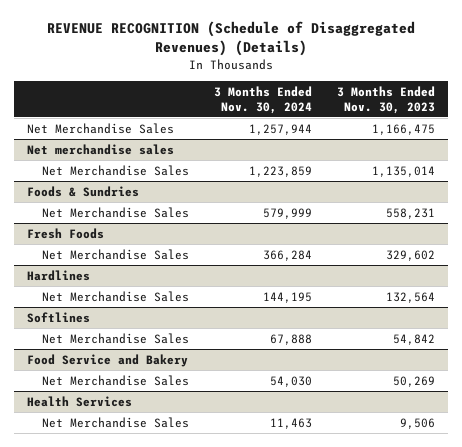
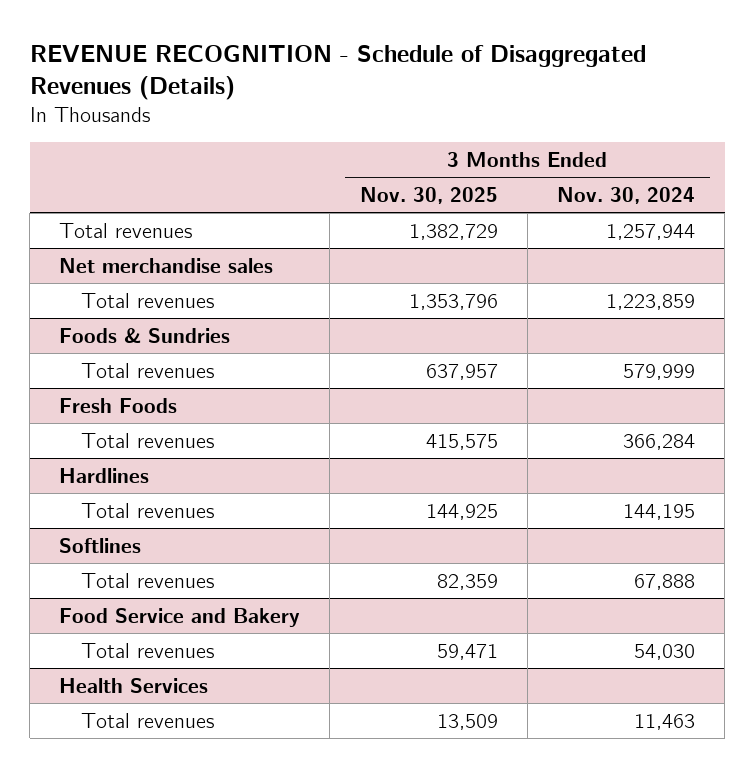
- REVENUE RECOGNITION (Schedule of Disaggregated Revenues) (Details)
+ REVENUE RECOGNITION - Schedule of Disaggregated Revenues (Details)
- | 3 Months Ended Nov. 30, 2024 | 3 Months Ended Nov. 30, 2023
+ | 3 Months Ended Nov. 30, 2025 | 3 Months Ended Nov. 30, 2024
- Net Merchandise Sales | 1,257,944 | 1,166,475
+ Total revenues | 1,382,729 | 1,257,944
@ Net merchandise sales
- Net Merchandise Sales | 1,223,859 | 1,135,014
+ Total revenues | 1,353,796 | 1,223,859
@ Foods & Sundries
- Net Merchandise Sales | 579,999 | 558,231
+ Total revenues | 637,957 | 579,999
@ Fresh Foods
- Net Merchandise Sales | 366,284 | 329,602
+ Total revenues | 415,575 | 366,284
@ Hardlines
- Net Merchandise Sales | 144,195 | 132,564
+ Total revenues | 144,925 | 144,195
@ Softlines
- Net Merchandise Sales | 67,888 | 54,842
+ Total revenues | 82,359 | 67,888
@ Food Service and Bakery
- Net Merchandise Sales | 54,030 | 50,269
+ Total revenues | 59,471 | 54,030
@ Health Services
- Net Merchandise Sales | 11,463 | 9,506
+ Total revenues | 13,509 | 11,463

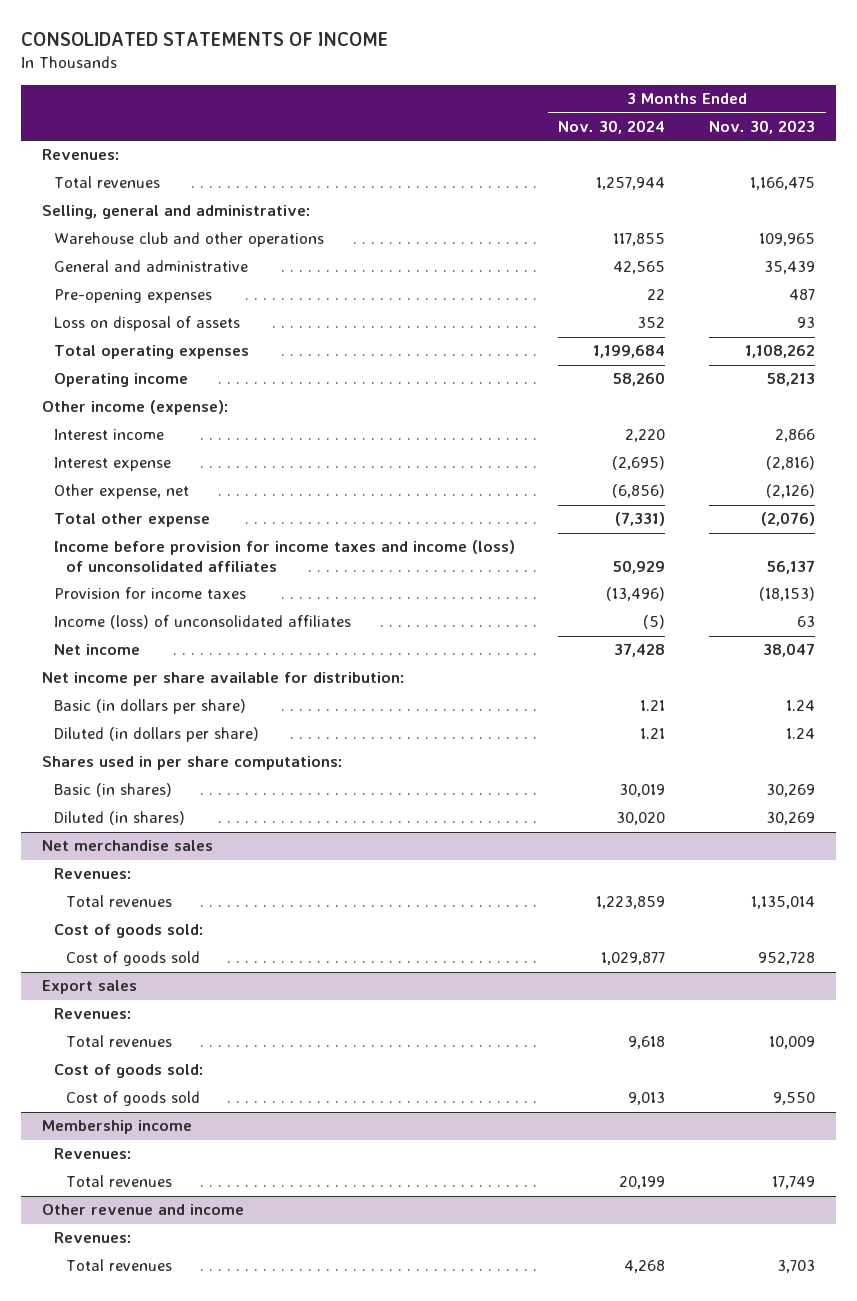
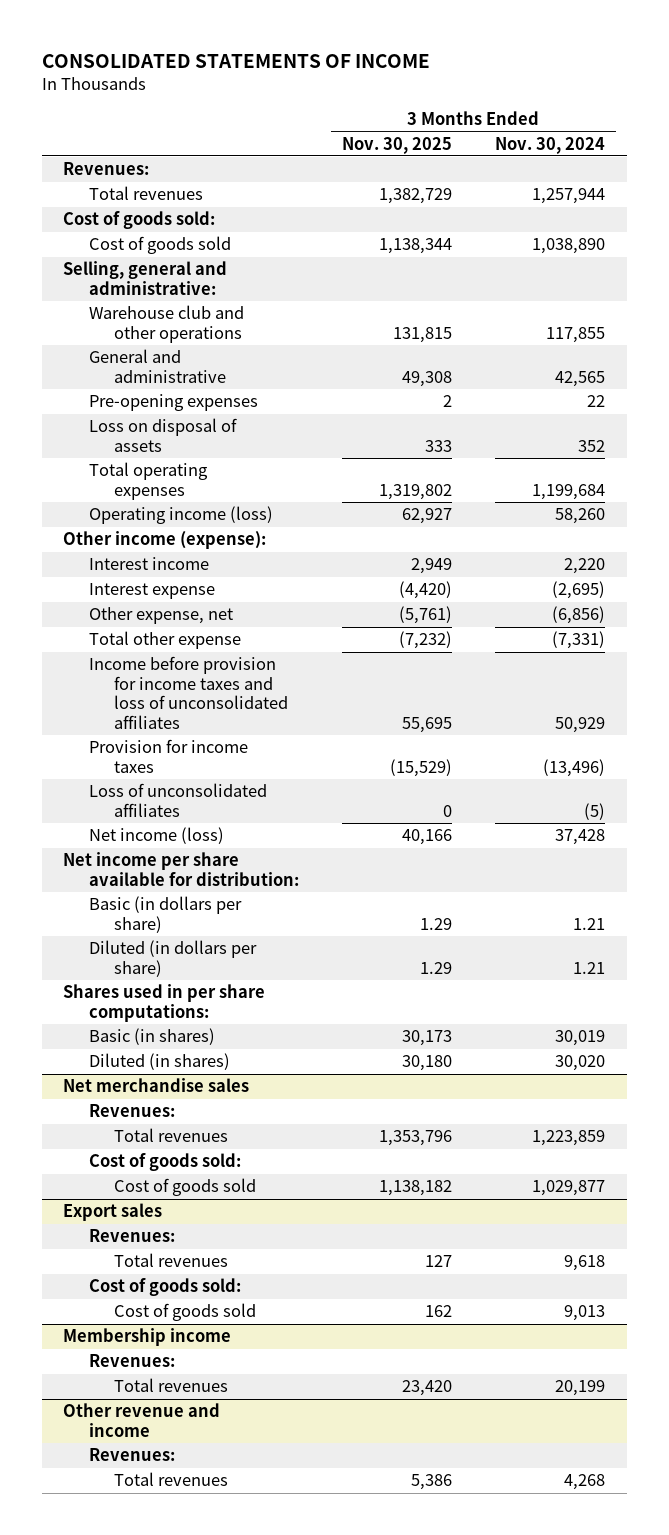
- | 3 Months Ended Nov. 30, 2024 | 3 Months Ended Nov. 30, 2023
+ | 3 Months Ended Nov. 30, 2025 | 3 Months Ended Nov. 30, 2024
+ Cost of goods sold:
+ Cost of goods sold | 1,138,344 | 1,038,890
- Operating income | 58,260 | 58,213
+ Operating income (loss) | 62,927 | 58,260
- Income before provision for income taxes and income (loss) of unconsolidated affiliates | 50,929 | 56,137
+ Income before provision for income taxes and loss of unconsolidated affiliates | 55,695 | 50,929
- Income (loss) of unconsolidated affiliates | (5) | 63
- Net income | 37,428 | 38,047
+ Loss of unconsolidated affiliates | 0 | (5)
+ Net income (loss) | 40,166 | 37,428

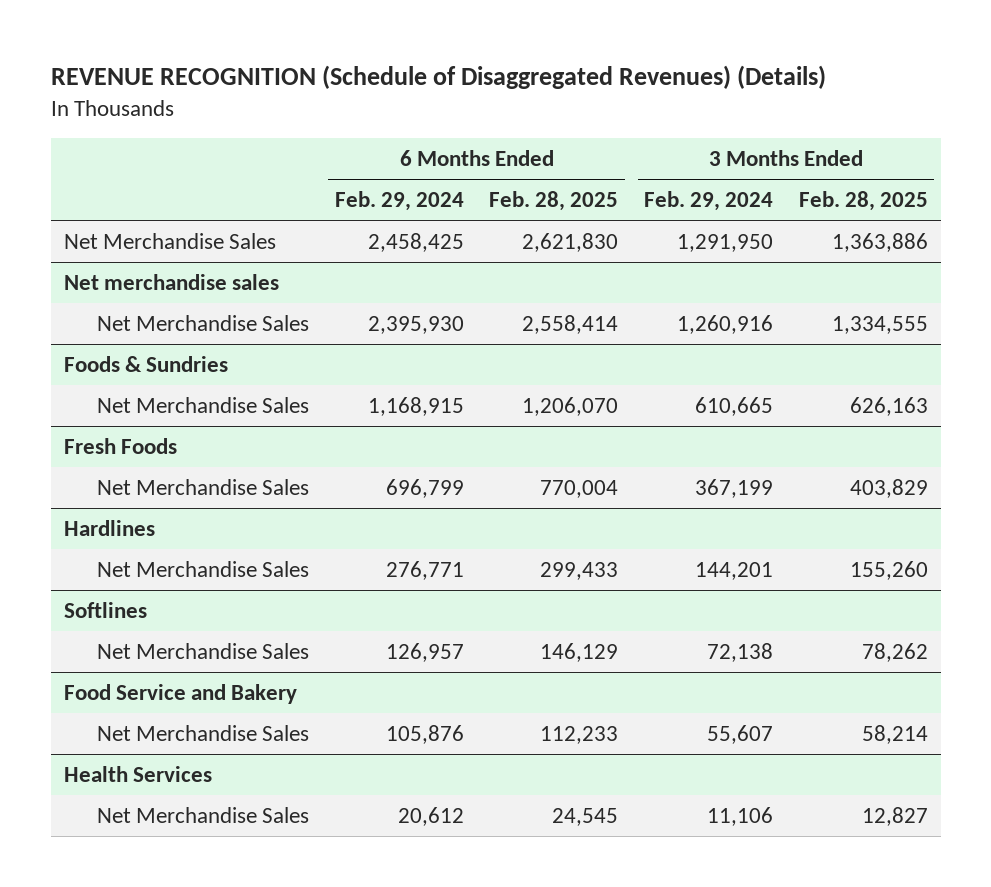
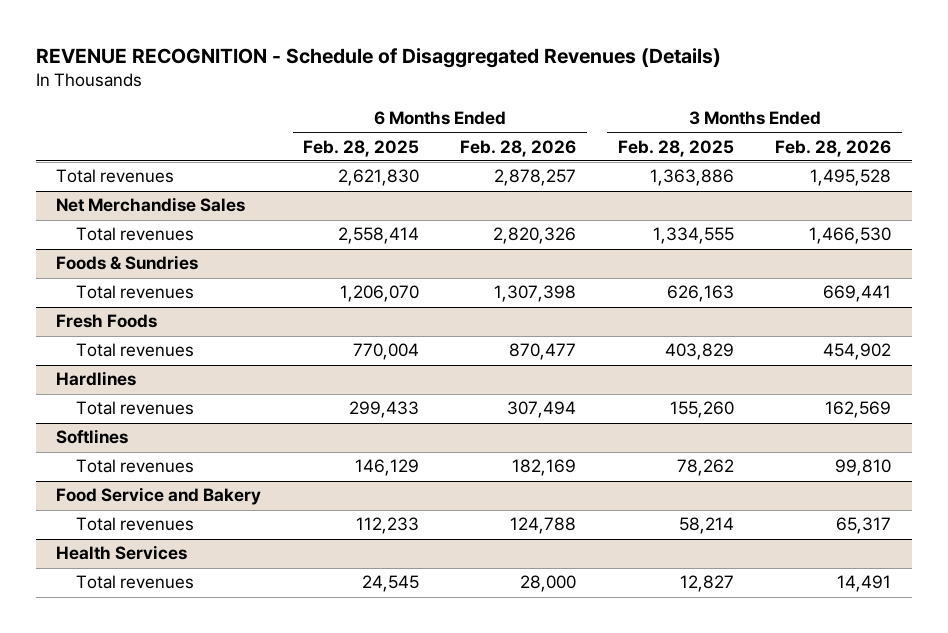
- REVENUE RECOGNITION (Schedule of Disaggregated Revenues) (Details)
+ REVENUE RECOGNITION - Schedule of Disaggregated Revenues (Details)
- | 6 Months Ended Feb. 29, 2024 | 6 Months Ended Feb. 28, 2025 | 3 Months Ended Feb. 29, 2024 | 3 Months Ended Feb. 28, 2025
+ | 6 Months Ended Feb. 28, 2025 | 6 Months Ended Feb. 28, 2026 | 3 Months Ended Feb. 28, 2025 | 3 Months Ended Feb. 28, 2026
- Net Merchandise Sales | 2,458,425 | 2,621,830 | 1,291,950 | 1,363,886
- Net merchandise sales
- Net Merchandise Sales | 2,395,930 | 2,558,414 | 1,260,916 | 1,334,555
+ Total revenues | 2,621,830 | 2,878,257 | 1,363,886 | 1,495,528
+ Net Merchandise Sales
+ Total revenues | 2,558,414 | 2,820,326 | 1,334,555 | 1,466,530
@ Foods & Sundries
- Net Merchandise Sales | 1,168,915 | 1,206,070 | 610,665 | 626,163
+ Total revenues | 1,206,070 | 1,307,398 | 626,163 | 669,441
@ Fresh Foods
- Net Merchandise Sales | 696,799 | 770,004 | 367,199 | 403,829
+ Total revenues | 770,004 | 870,477 | 403,829 | 454,902
@ Hardlines
- Net Merchandise Sales | 276,771 | 299,433 | 144,201 | 155,260
+ Total revenues | 299,433 | 307,494 | 155,260 | 162,569
@ Softlines
- Net Merchandise Sales | 126,957 | 146,129 | 72,138 | 78,262
+ Total revenues | 146,129 | 182,169 | 78,262 | 99,810
@ Food Service and Bakery
- Net Merchandise Sales | 105,876 | 112,233 | 55,607 | 58,214
+ Total revenues | 112,233 | 124,788 | 58,214 | 65,317
@ Health Services
- Net Merchandise Sales | 20,612 | 24,545 | 11,106 | 12,827
+ Total revenues | 24,545 | 28,000 | 12,827 | 14,491

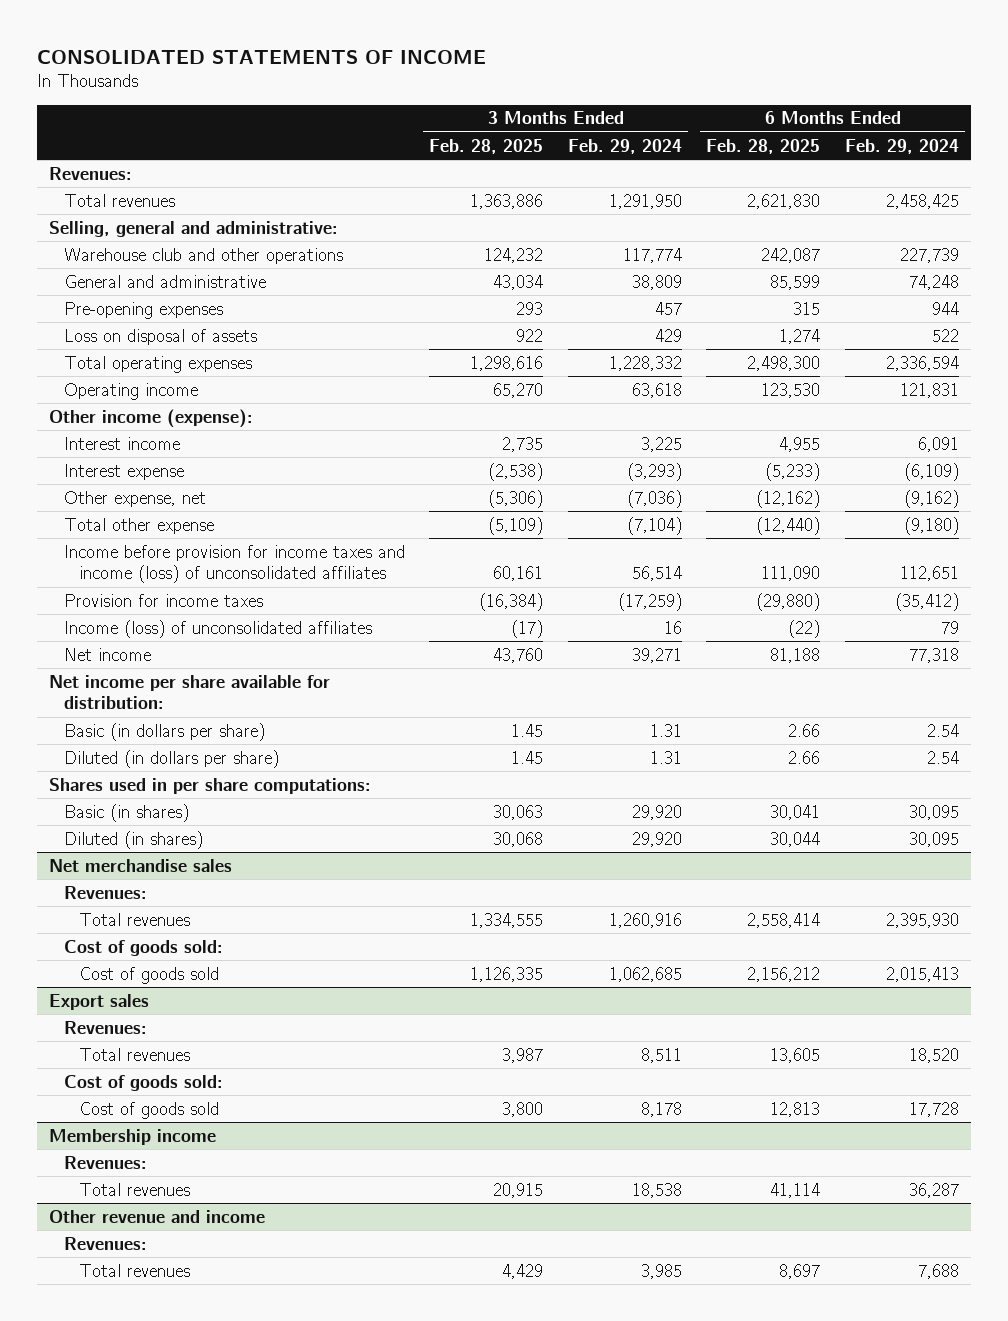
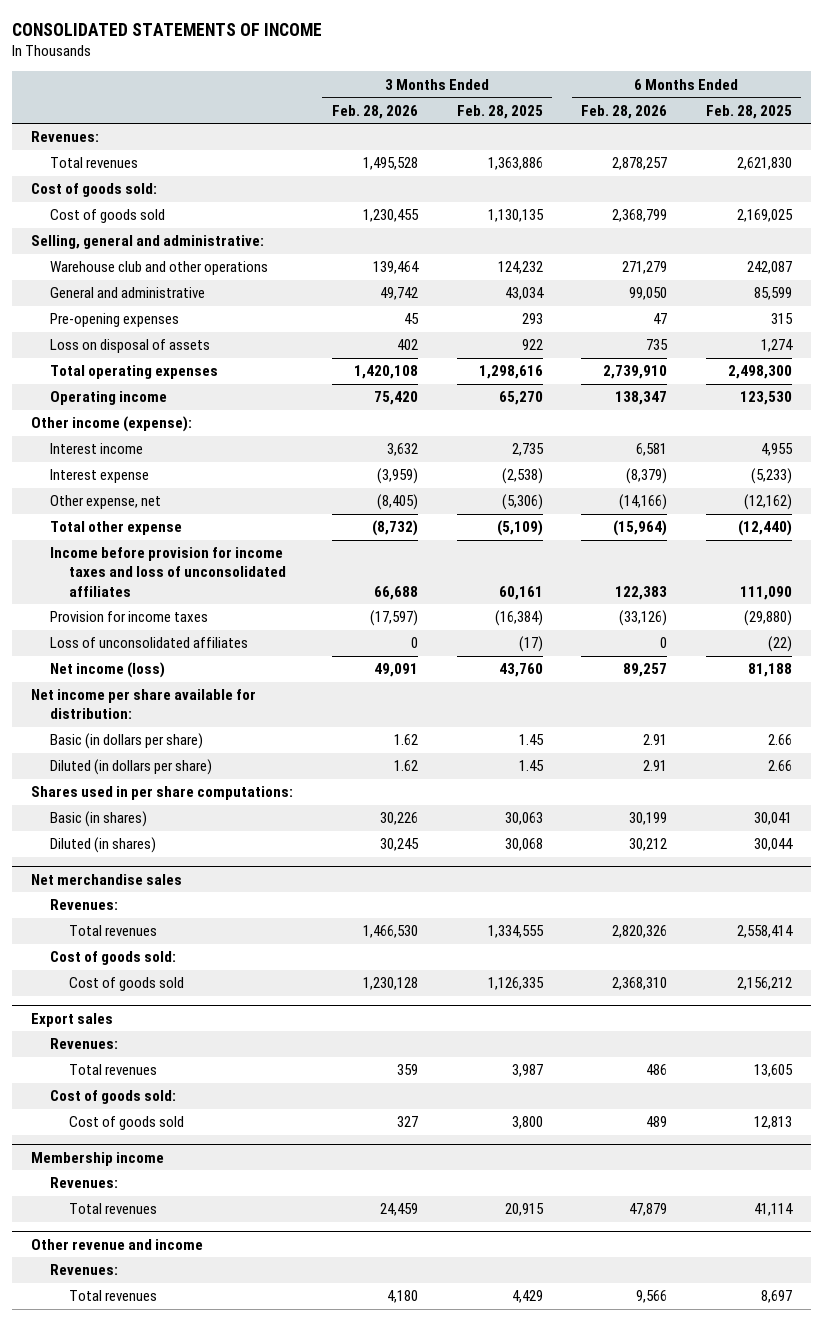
- | 3 Months Ended Feb. 28, 2025 | 3 Months Ended Feb. 29, 2024 | 6 Months Ended Feb. 28, 2025 | 6 Months Ended Feb. 29, 2024
+ | 3 Months Ended Feb. 28, 2026 | 3 Months Ended Feb. 28, 2025 | 6 Months Ended Feb. 28, 2026 | 6 Months Ended Feb. 28, 2025
+ Cost of goods sold:
+ Cost of goods sold | 1,230,455 | 1,130,135 | 2,368,799 | 2,169,025
- Income before provision for income taxes and income (loss) of unconsolidated affiliates | 60,161 | 56,514 | 111,090 | 112,651
+ Income before provision for income taxes and loss of unconsolidated affiliates | 66,688 | 60,161 | 122,383 | 111,090
- Income (loss) of unconsolidated affiliates | (17) | 16 | (22) | 79
- Net income | 43,760 | 39,271 | 81,188 | 77,318
+ Loss of unconsolidated affiliates | 0 | (17) | 0 | (22)
+ Net income (loss) | 49,091 | 43,760 | 89,257 | 81,188

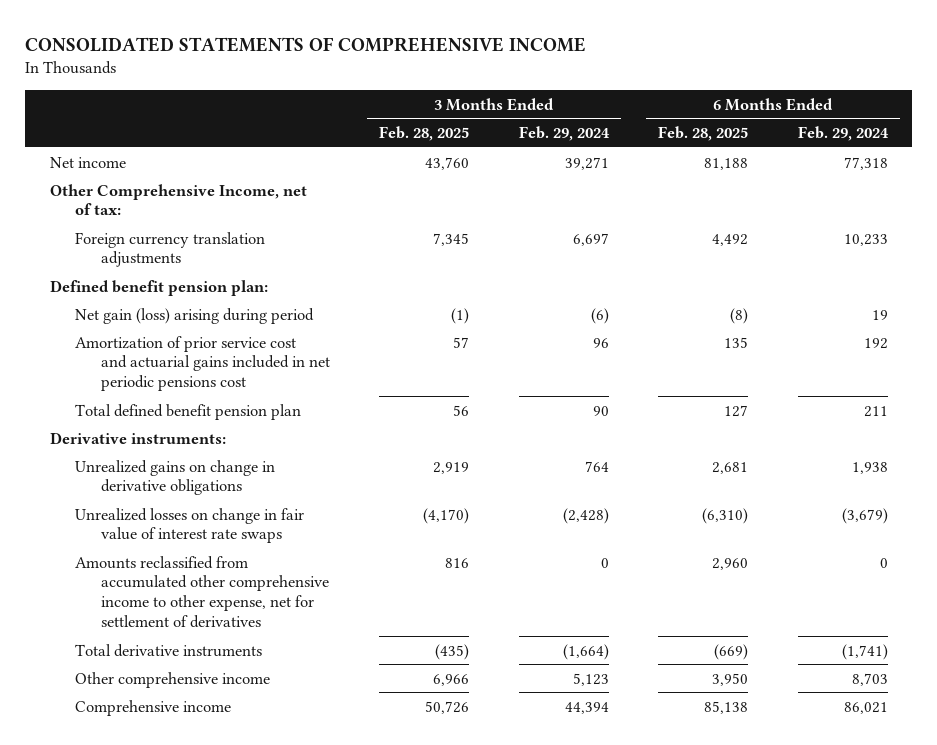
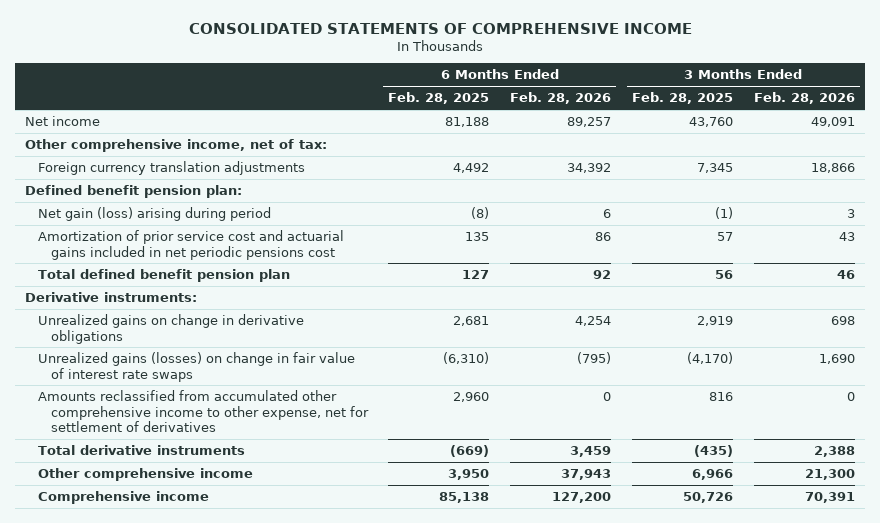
- | 3 Months Ended Feb. 28, 2025 | 3 Months Ended Feb. 29, 2024 | 6 Months Ended Feb. 28, 2025 | 6 Months Ended Feb. 29, 2024
+ | 6 Months Ended Feb. 28, 2025 | 6 Months Ended Feb. 28, 2026 | 3 Months Ended Feb. 28, 2025 | 3 Months Ended Feb. 28, 2026
- Other Comprehensive Income, net of tax:
+ Other comprehensive income, net of tax:
- Unrealized losses on change in fair value of interest rate swaps | (4,170) | (2,428) | (6,310) | (3,679)
+ Unrealized gains (losses) on change in fair value of interest rate swaps | (6,310) | (795) | (4,170) | 1,690

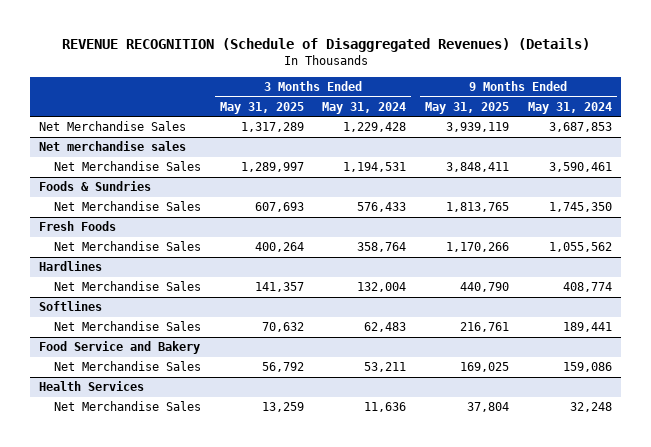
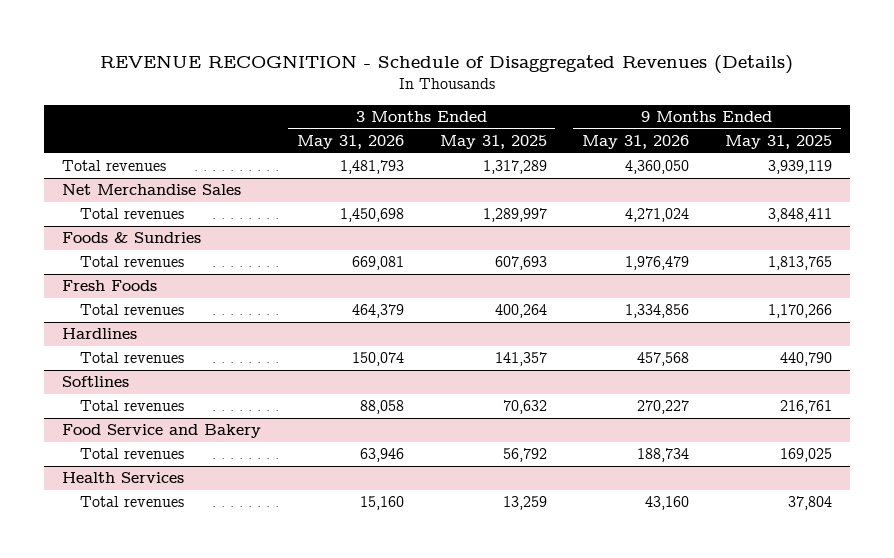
- REVENUE RECOGNITION (Schedule of Disaggregated Revenues) (Details)
+ REVENUE RECOGNITION - Schedule of Disaggregated Revenues (Details)
- | 3 Months Ended May 31, 2025 | 3 Months Ended May 31, 2024 | 9 Months Ended May 31, 2025 | 9 Months Ended May 31, 2024
+ | 3 Months Ended May 31, 2026 | 3 Months Ended May 31, 2025 | 9 Months Ended May 31, 2026 | 9 Months Ended May 31, 2025
- Net Merchandise Sales | 1,317,289 | 1,229,428 | 3,939,119 | 3,687,853
- Net merchandise sales
- Net Merchandise Sales | 1,289,997 | 1,194,531 | 3,848,411 | 3,590,461
+ Total revenues | 1,481,793 | 1,317,289 | 4,360,050 | 3,939,119
+ Net Merchandise Sales
+ Total revenues | 1,450,698 | 1,289,997 | 4,271,024 | 3,848,411
@ Foods & Sundries
- Net Merchandise Sales | 607,693 | 576,433 | 1,813,765 | 1,745,350
+ Total revenues | 669,081 | 607,693 | 1,976,479 | 1,813,765
@ Fresh Foods
- Net Merchandise Sales | 400,264 | 358,764 | 1,170,266 | 1,055,562
+ Total revenues | 464,379 | 400,264 | 1,334,856 | 1,170,266
@ Hardlines
- Net Merchandise Sales | 141,357 | 132,004 | 440,790 | 408,774
+ Total revenues | 150,074 | 141,357 | 457,568 | 440,790
@ Softlines
- Net Merchandise Sales | 70,632 | 62,483 | 216,761 | 189,441
+ Total revenues | 88,058 | 70,632 | 270,227 | 216,761
@ Food Service and Bakery
- Net Merchandise Sales | 56,792 | 53,211 | 169,025 | 159,086
+ Total revenues | 63,946 | 56,792 | 188,734 | 169,025
@ Health Services
- Net Merchandise Sales | 13,259 | 11,636 | 37,804 | 32,248
+ Total revenues | 15,160 | 13,259 | 43,160 | 37,804

